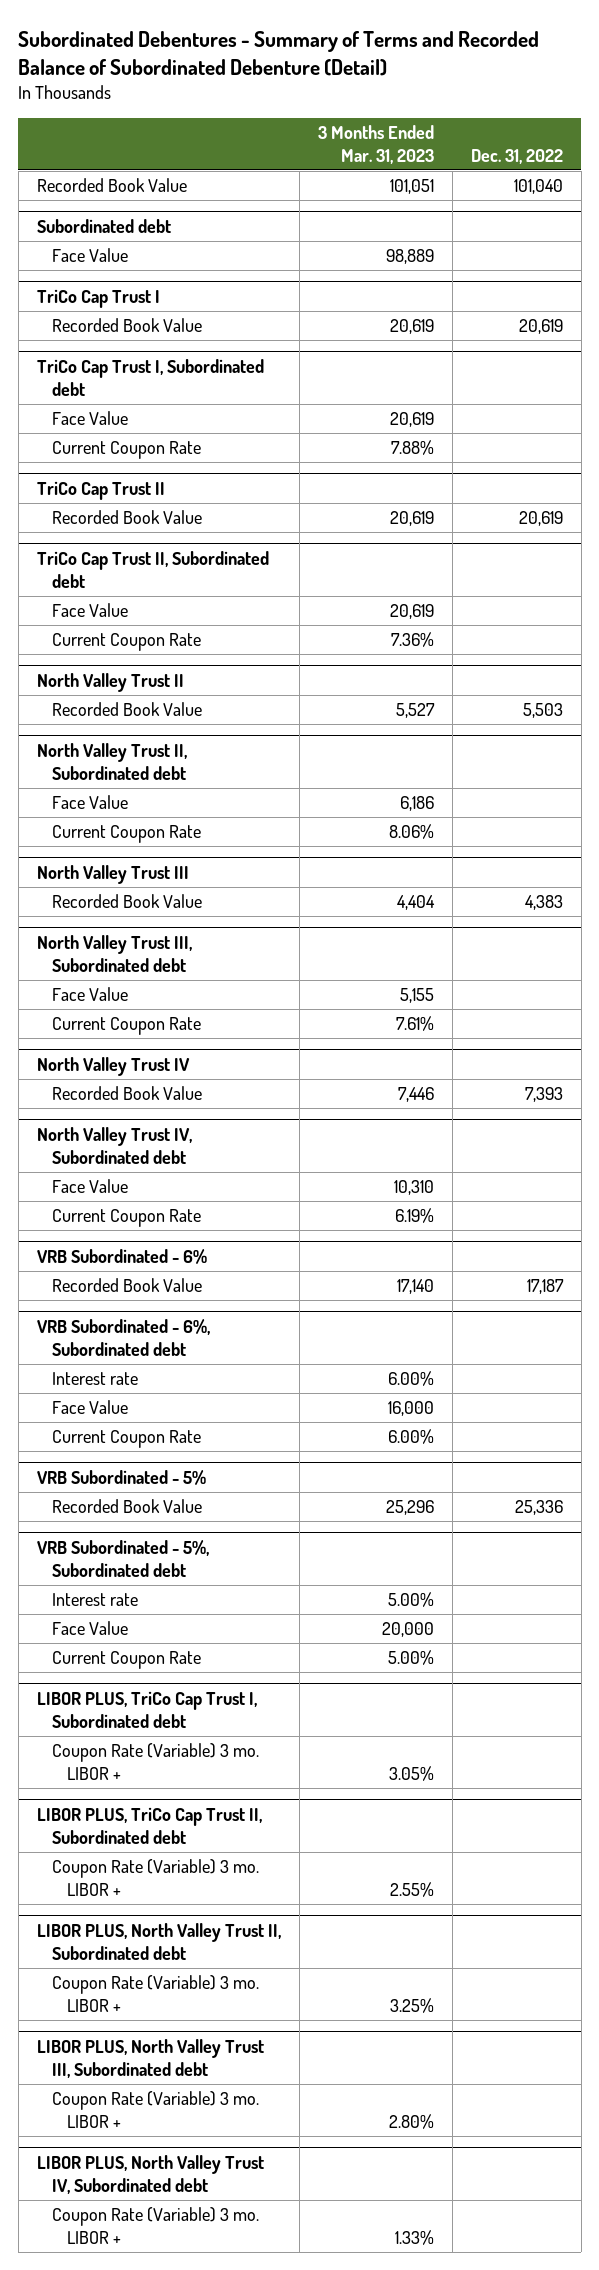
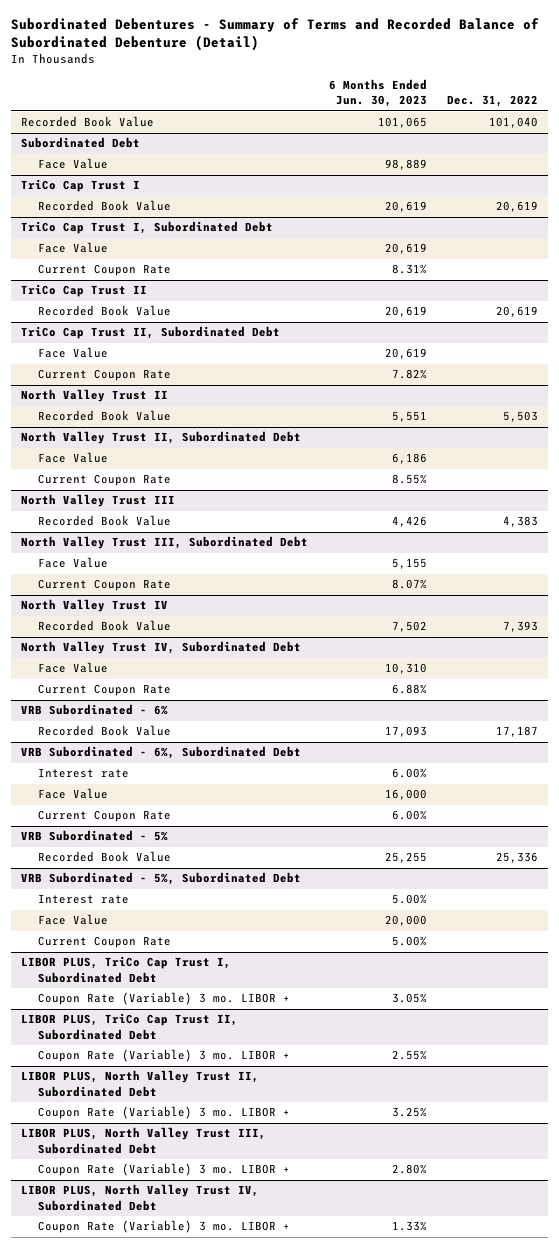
- | 3 Months Ended Mar. 31, 2023 | Dec. 31, 2022
+ | 6 Months Ended Jun. 30, 2023 | Dec. 31, 2022
- Subordinated debt
+ Subordinated Debt
- TriCo Cap Trust I, Subordinated debt
+ TriCo Cap Trust I, Subordinated Debt
- TriCo Cap Trust II, Subordinated debt
+ TriCo Cap Trust II, Subordinated Debt
- North Valley Trust II, Subordinated debt
+ North Valley Trust II, Subordinated Debt
- North Valley Trust III, Subordinated debt
+ North Valley Trust III, Subordinated Debt
- North Valley Trust IV, Subordinated debt
+ North Valley Trust IV, Subordinated Debt
- VRB Subordinated - 6%, Subordinated debt
+ VRB Subordinated - 6%, Subordinated Debt
- VRB Subordinated - 5%, Subordinated debt
+ VRB Subordinated - 5%, Subordinated Debt
- LIBOR PLUS, TriCo Cap Trust I, Subordinated debt
+ LIBOR PLUS, TriCo Cap Trust I, Subordinated Debt
- LIBOR PLUS, TriCo Cap Trust II, Subordinated debt
+ LIBOR PLUS, TriCo Cap Trust II, Subordinated Debt
- LIBOR PLUS, North Valley Trust II, Subordinated debt
+ LIBOR PLUS, North Valley Trust II, Subordinated Debt
- LIBOR PLUS, North Valley Trust III, Subordinated debt
+ LIBOR PLUS, North Valley Trust III, Subordinated Debt
- LIBOR PLUS, North Valley Trust IV, Subordinated debt
+ LIBOR PLUS, North Valley Trust IV, Subordinated Debt

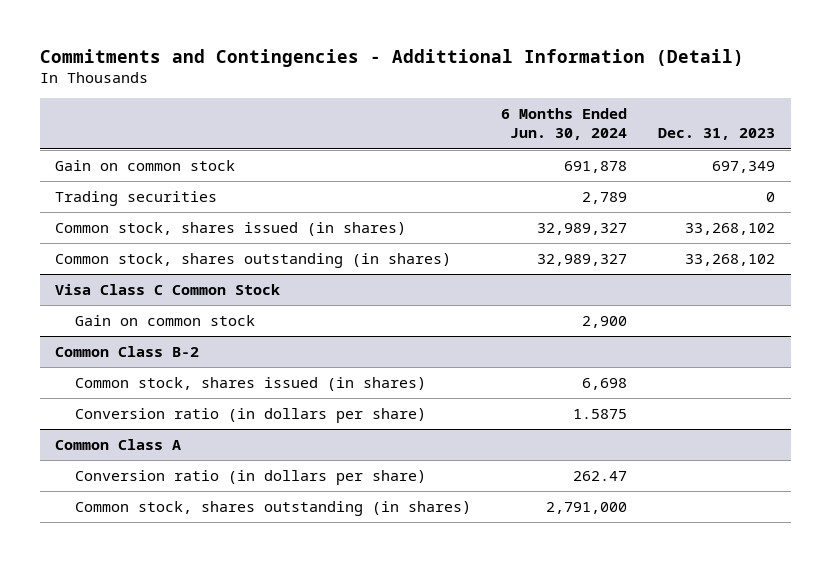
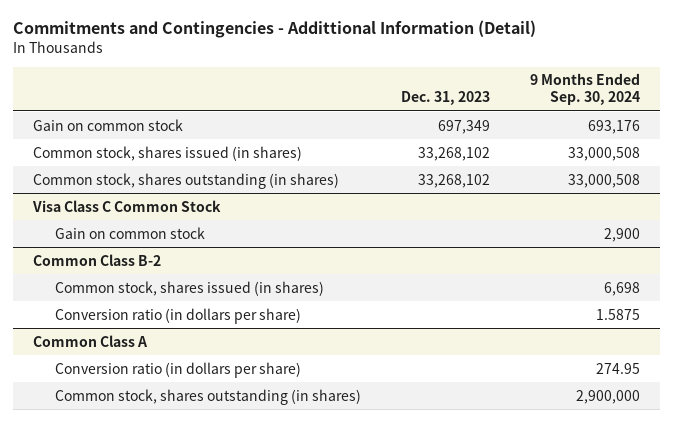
- | 6 Months Ended Jun. 30, 2024 | Dec. 31, 2023
+ | Dec. 31, 2023 | 9 Months Ended Sep. 30, 2024
- Trading securities | 2,789 | 0

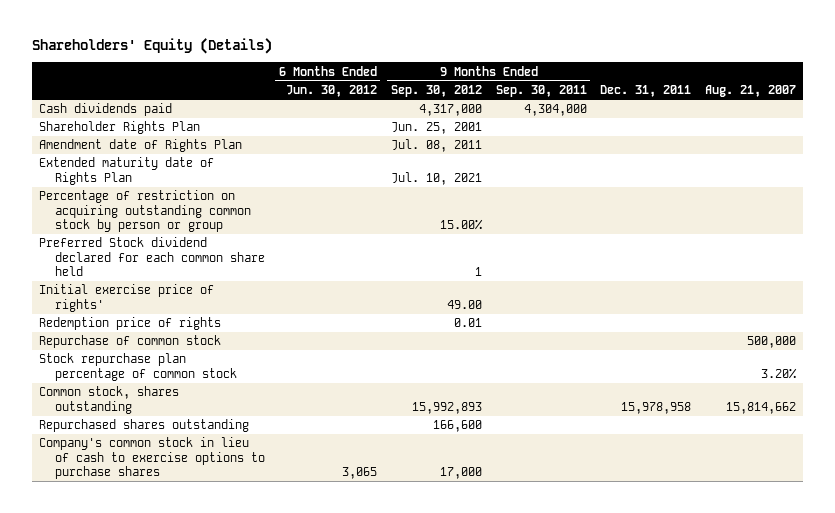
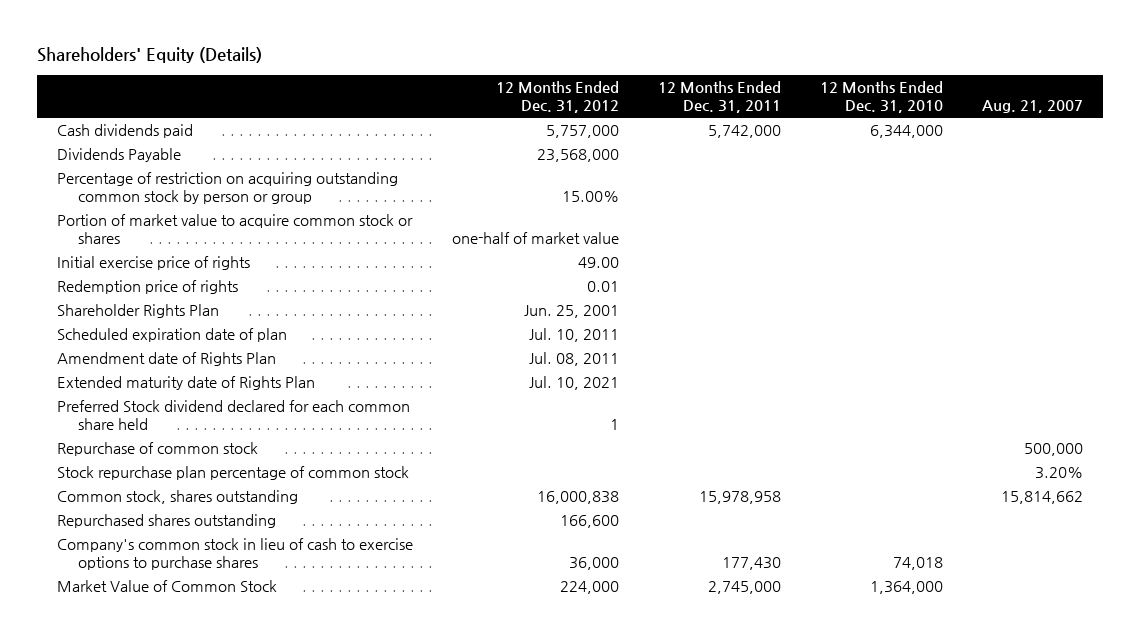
- | 6 Months Ended Jun. 30, 2012 | 9 Months Ended Sep. 30, 2012 | 9 Months Ended Sep. 30, 2011 | Dec. 31, 2011 | Aug. 21, 2007
+ | 12 Months Ended Dec. 31, 2012 | 12 Months Ended Dec. 31, 2011 | 12 Months Ended Dec. 31, 2010 | Aug. 21, 2007
+ Dividends Payable | 23,568,000 | | |
moved up: Percentage of restriction on acquiring outstanding common stock by person or group | 15.00% | | |
+ Portion of market value to acquire common stock or shares | one-half of market value | | |
+ Initial exercise price of rights | 49.00 | | |
moved up: Redemption price of rights | 0.01 | | |
+ Scheduled expiration date of plan | Jul. 10, 2011 | | |
- Initial exercise price of rights' | | 49.00 | | |
+ Market Value of Common Stock | 224,000 | 2,745,000 | 1,364,000 |

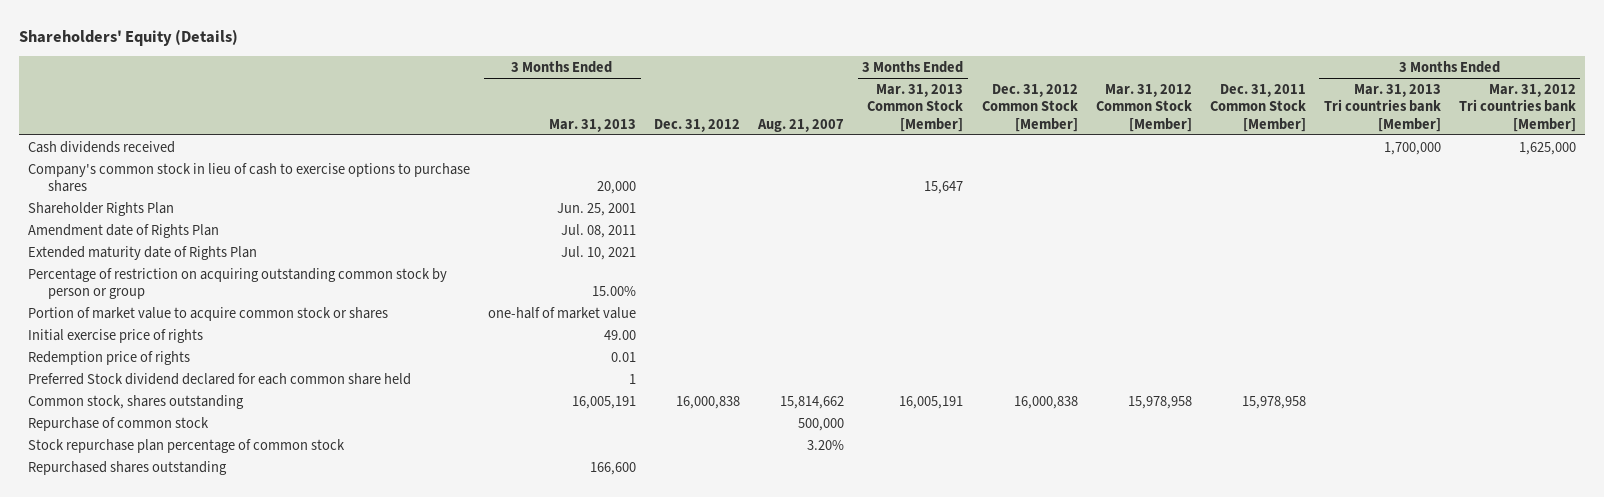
- | 12 Months Ended Dec. 31, 2012 | 12 Months Ended Dec. 31, 2011 | 12 Months Ended Dec. 31, 2010 | Aug. 21, 2007
+ | 3 Months Ended Mar. 31, 2013 | Dec. 31, 2012 | Aug. 21, 2007 | 3 Months Ended Mar. 31, 2013 Common Stock [Member] | Dec. 31, 2012 Common Stock [Member] | Mar. 31, 2012 Common Stock [Member] | Dec. 31, 2011 Common Stock [Member] | 3 Months Ended Mar. 31, 2013 Tri countries bank [Member] | 3 Months Ended Mar. 31, 2012 Tri countries bank [Member]
- Cash dividends paid | 5,757,000 | 5,742,000 | 6,344,000 |
- Dividends Payable | 23,568,000 | | |
+ Cash dividends received | | | | | | | | 1,700,000 | 1,625,000
moved up: Company's common stock in lieu of cash to exercise options to purchase shares | 20,000 | | | 15,647 | | | | |
moved up: Shareholder Rights Plan | Jun. 25, 2001 | | | | | | | |
moved up: Amendment date of Rights Plan | Jul. 08, 2011 | | | | | | | |
moved up: Extended maturity date of Rights Plan | Jul. 10, 2021 | | | | | | | |
- Scheduled expiration date of plan | Jul. 10, 2011 | | |
moved up: Common stock, shares outstanding | 16,005,191 | 16,000,838 | 15,814,662 | 16,005,191 | 16,000,838 | 15,978,958 | 15,978,958 | |
- Market Value of Common Stock | 224,000 | 2,745,000 | 1,364,000 |

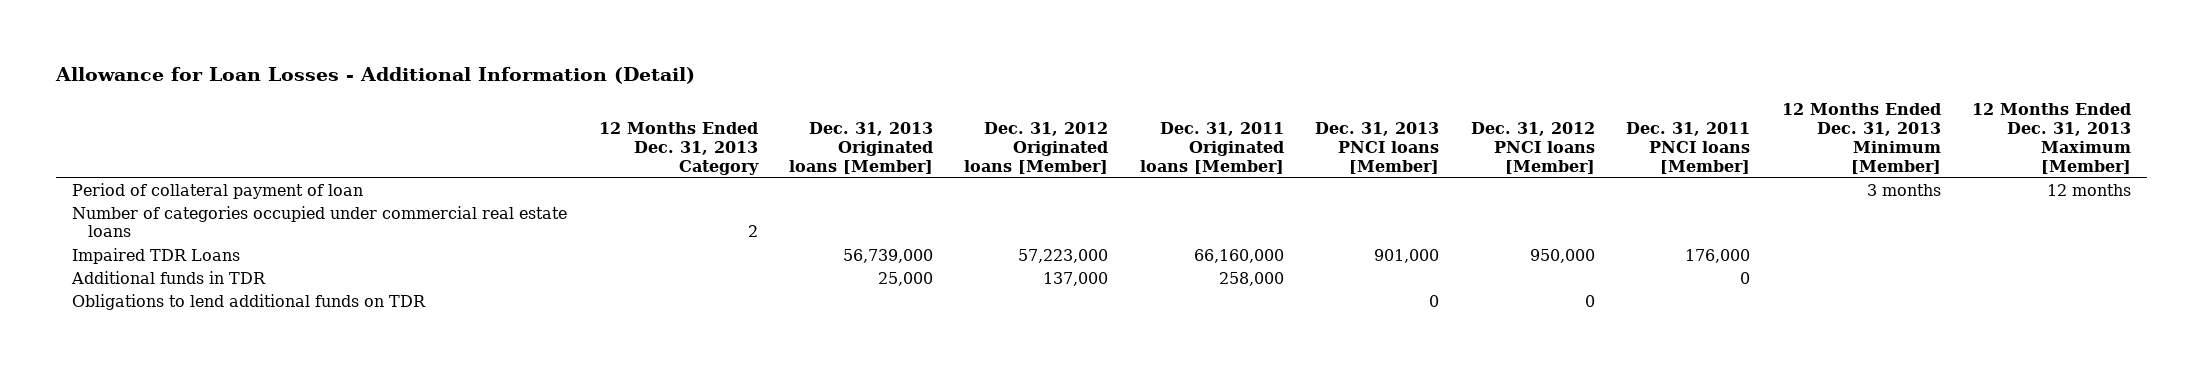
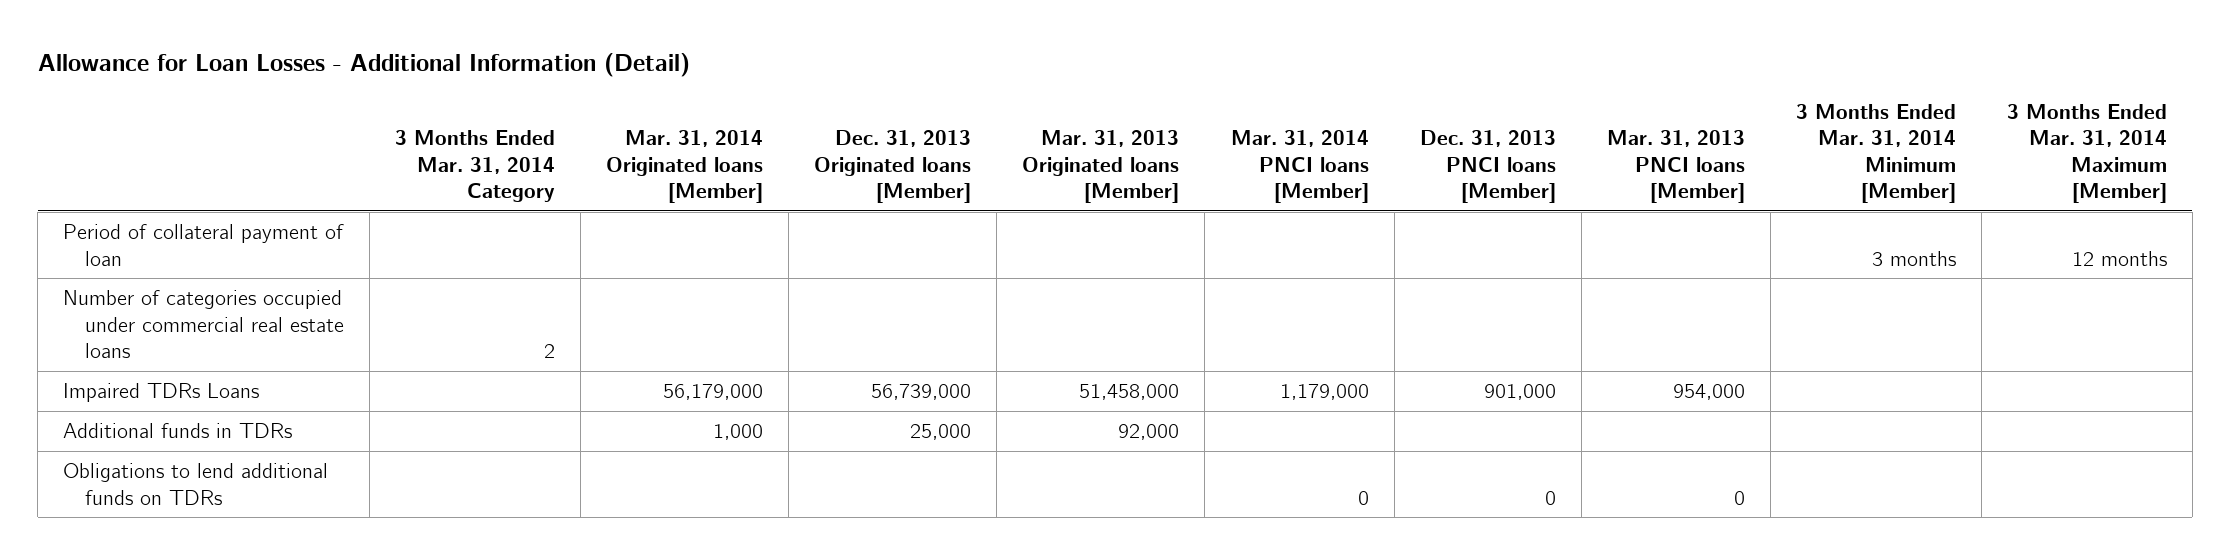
- | 12 Months Ended Dec. 31, 2013 Category | Dec. 31, 2013 Originated loans [Member] | Dec. 31, 2012 Originated loans [Member] | Dec. 31, 2011 Originated loans [Member] | Dec. 31, 2013 PNCI loans [Member] | Dec. 31, 2012 PNCI loans [Member] | Dec. 31, 2011 PNCI loans [Member] | 12 Months Ended Dec. 31, 2013 Minimum [Member] | 12 Months Ended Dec. 31, 2013 Maximum [Member]
+ | 3 Months Ended Mar. 31, 2014 Category | Mar. 31, 2014 Originated loans [Member] | Dec. 31, 2013 Originated loans [Member] | Mar. 31, 2013 Originated loans [Member] | Mar. 31, 2014 PNCI loans [Member] | Dec. 31, 2013 PNCI loans [Member] | Mar. 31, 2013 PNCI loans [Member] | 3 Months Ended Mar. 31, 2014 Minimum [Member] | 3 Months Ended Mar. 31, 2014 Maximum [Member]
- Impaired TDR Loans | | 56,739,000 | 57,223,000 | 66,160,000 | 901,000 | 950,000 | 176,000 | |
- Additional funds in TDR | | 25,000 | 137,000 | 258,000 | | | 0 | |
- Obligations to lend additional funds on TDR | | | | | 0 | 0 | | |
+ Impaired TDRs Loans | | 56,179,000 | 56,739,000 | 51,458,000 | 1,179,000 | 901,000 | 954,000 | |
+ Additional funds in TDRs | | 1,000 | 25,000 | 92,000 | | | | |
+ Obligations to lend additional funds on TDRs | | | | | 0 | 0 | 0 | |

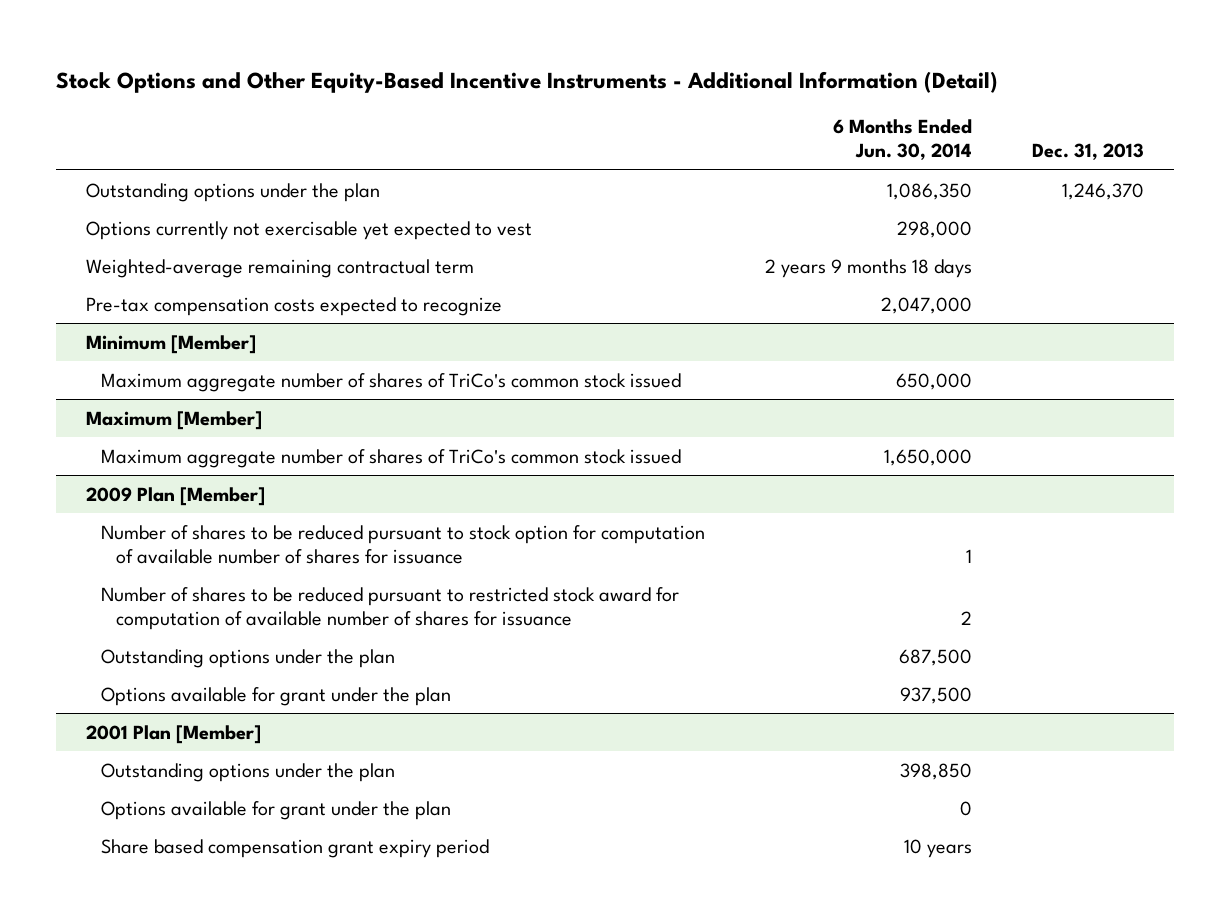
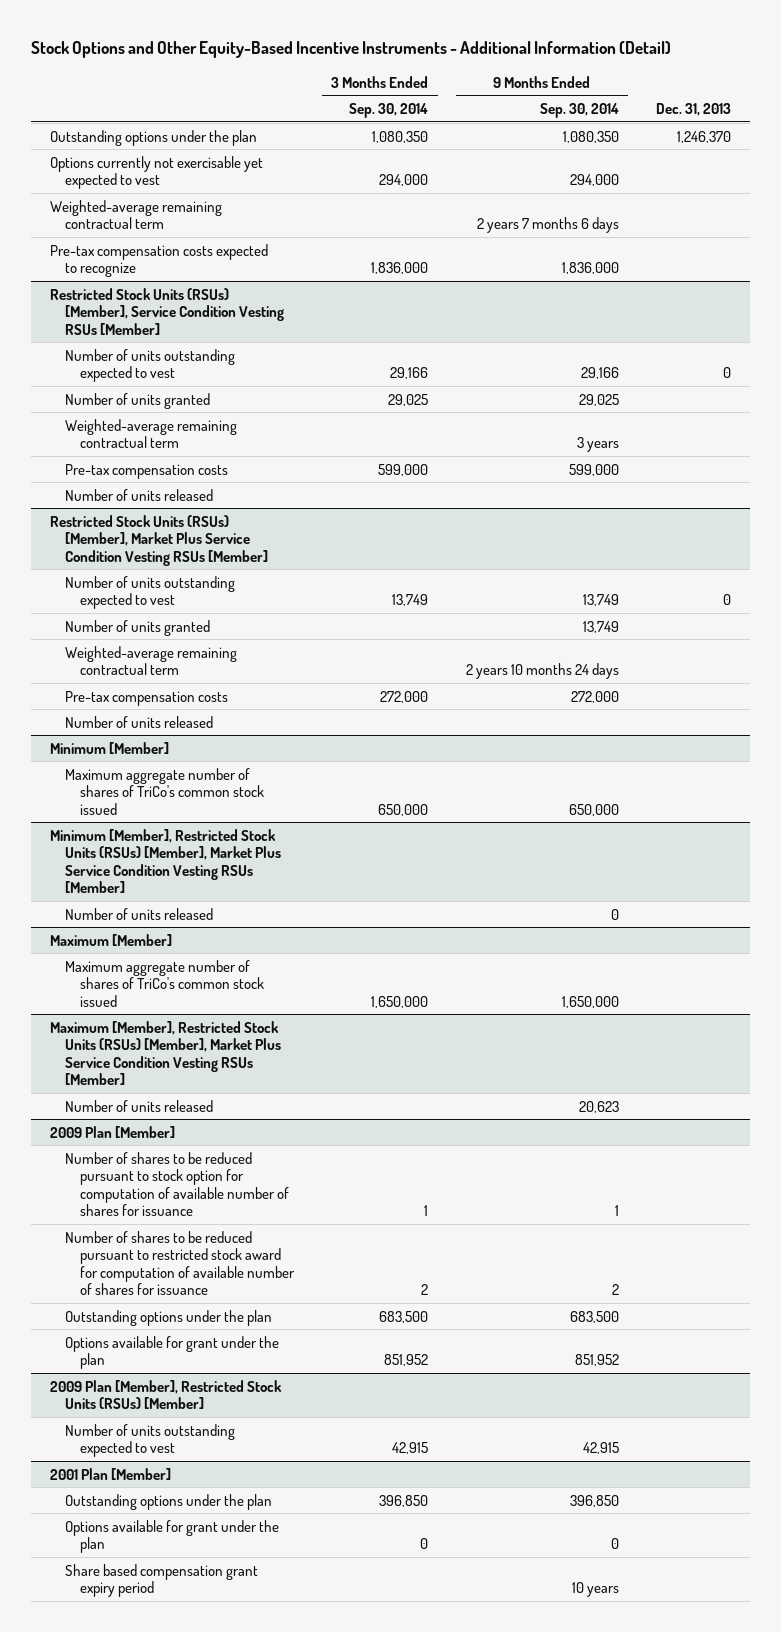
- | 6 Months Ended Jun. 30, 2014 | Dec. 31, 2013
+ | 3 Months Ended Sep. 30, 2014 | 9 Months Ended Sep. 30, 2014 | Dec. 31, 2013
+ Restricted Stock Units (RSUs) [Member], Service Condition Vesting RSUs [Member]
+ Number of units outstanding expected to vest | 29,166 | 29,166 | 0
+ Number of units granted | 29,025 | 29,025 |
+ Weighted-average remaining contractual term | | 3 years |
+ Pre-tax compensation costs | 599,000 | 599,000 |
+ Number of units released
+ Restricted Stock Units (RSUs) [Member], Market Plus Service Condition Vesting RSUs [Member]
+ Number of units outstanding expected to vest | 13,749 | 13,749 | 0
+ Number of units granted | | 13,749 |
+ Weighted-average remaining contractual term | | 2 years 10 months 24 days |
+ Pre-tax compensation costs | 272,000 | 272,000 |
+ Number of units released
+ Minimum [Member], Restricted Stock Units (RSUs) [Member], Market Plus Service Condition Vesting RSUs [Member]
+ Number of units released | | 0 |
+ Maximum [Member], Restricted Stock Units (RSUs) [Member], Market Plus Service Condition Vesting RSUs [Member]
+ Number of units released | | 20,623 |
+ 2009 Plan [Member], Restricted Stock Units (RSUs) [Member]
+ Number of units outstanding expected to vest | 42,915 | 42,915 |

